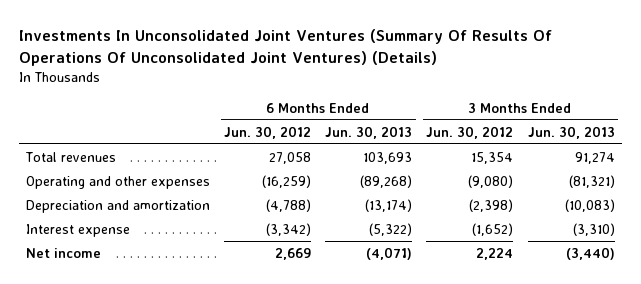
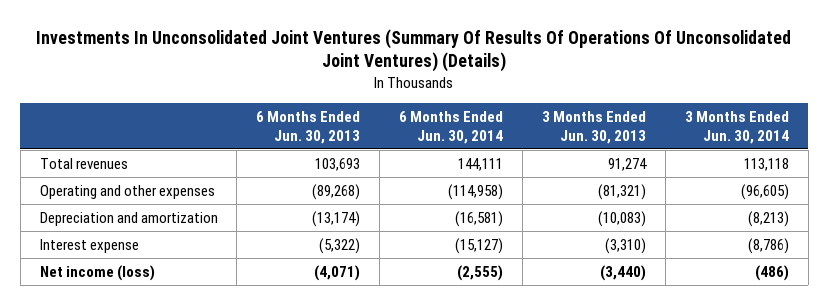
- | 6 Months Ended Jun. 30, 2012 | 6 Months Ended Jun. 30, 2013 | 3 Months Ended Jun. 30, 2012 | 3 Months Ended Jun. 30, 2013
+ | 6 Months Ended Jun. 30, 2013 | 6 Months Ended Jun. 30, 2014 | 3 Months Ended Jun. 30, 2013 | 3 Months Ended Jun. 30, 2014
- Net income | 2,669 | (4,071) | 2,224 | (3,440)
+ Net income (loss) | (4,071) | (2,555) | (3,440) | (486)

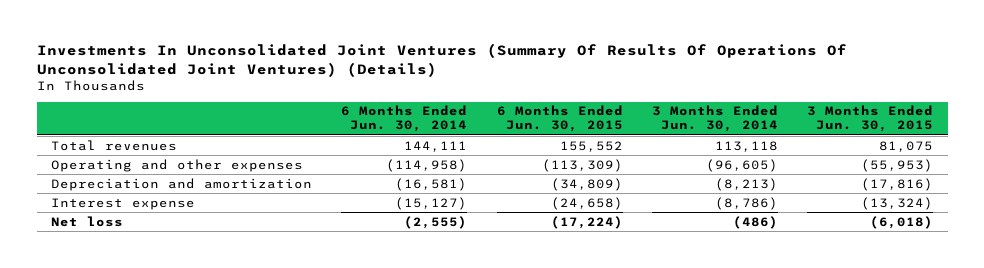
- | 6 Months Ended Jun. 30, 2013 | 6 Months Ended Jun. 30, 2014 | 3 Months Ended Jun. 30, 2013 | 3 Months Ended Jun. 30, 2014
+ | 6 Months Ended Jun. 30, 2014 | 6 Months Ended Jun. 30, 2015 | 3 Months Ended Jun. 30, 2014 | 3 Months Ended Jun. 30, 2015
- Net income (loss) | (4,071) | (2,555) | (3,440) | (486)
+ Net loss | (2,555) | (17,224) | (486) | (6,018)

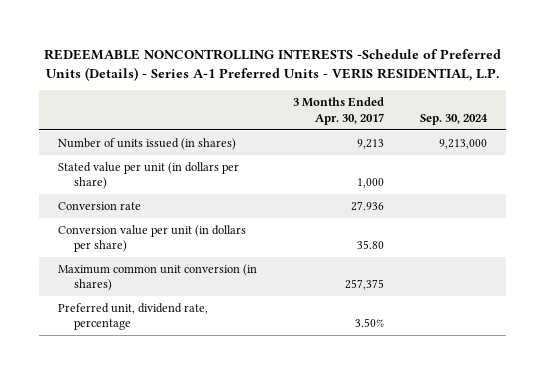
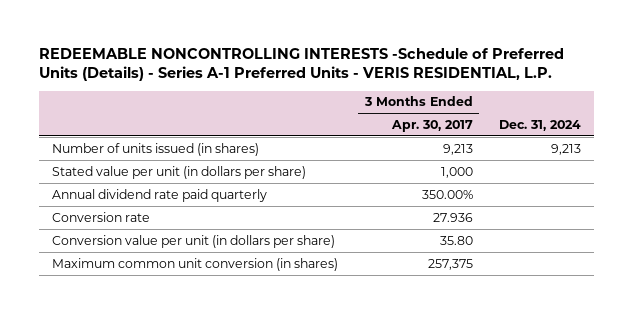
- | 3 Months Ended Apr. 30, 2017 | Sep. 30, 2024
+ | 3 Months Ended Apr. 30, 2017 | Dec. 31, 2024
+ Annual dividend rate paid quarterly | 350.00% |
- Preferred unit, dividend rate, percentage | 3.50% |

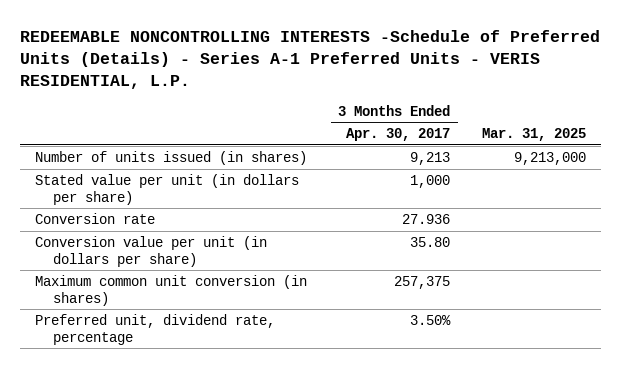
- | 3 Months Ended Apr. 30, 2017 | Dec. 31, 2024
+ | 3 Months Ended Apr. 30, 2017 | Mar. 31, 2025
- Annual dividend rate paid quarterly | 350.00% |
+ Preferred unit, dividend rate, percentage | 3.50% |

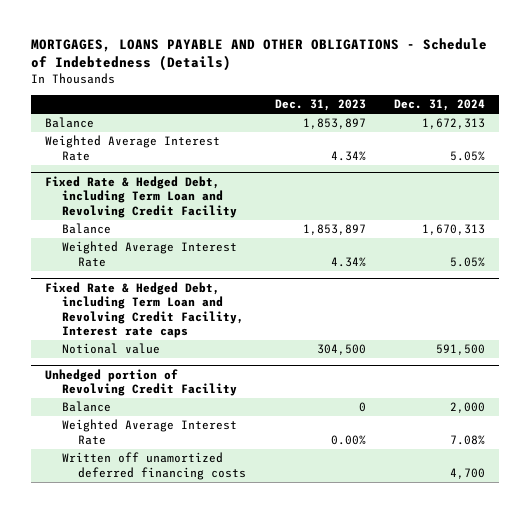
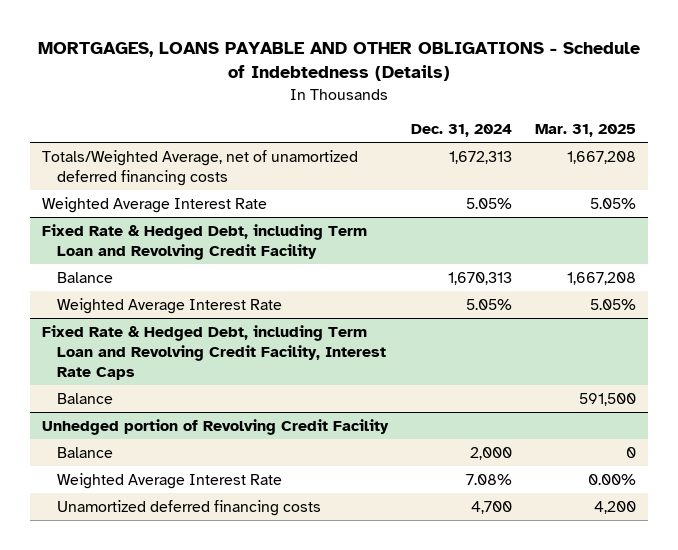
- | Dec. 31, 2023 | Dec. 31, 2024
+ | Dec. 31, 2024 | Mar. 31, 2025
- Balance | 1,853,897 | 1,672,313
+ Totals/Weighted Average, net of unamortized deferred financing costs | 1,672,313 | 1,667,208
- Fixed Rate & Hedged Debt, including Term Loan and Revolving Credit Facility, Interest rate caps
- Notional value | 304,500 | 591,500
+ Fixed Rate & Hedged Debt, including Term Loan and Revolving Credit Facility, Interest Rate Caps
+ Balance | | 591,500
@ Unhedged portion of Revolving Credit Facility
- Written off unamortized deferred financing costs | | 4,700
+ Unamortized deferred financing costs | 4,700 | 4,200

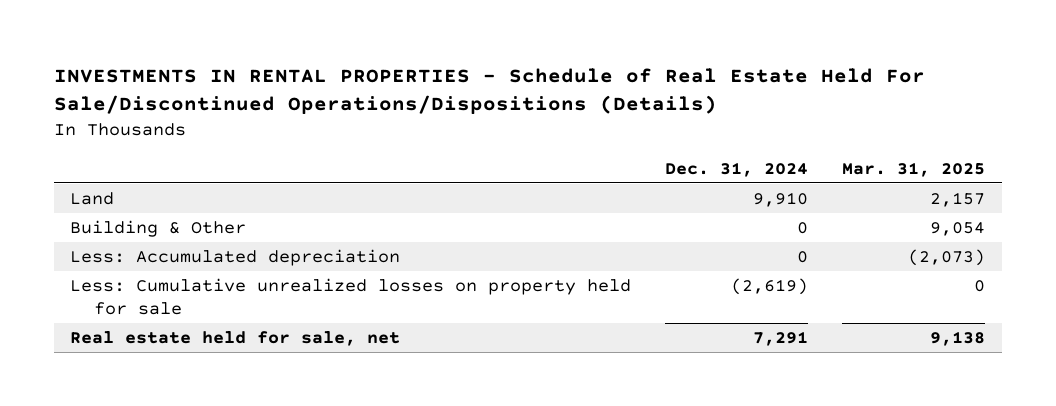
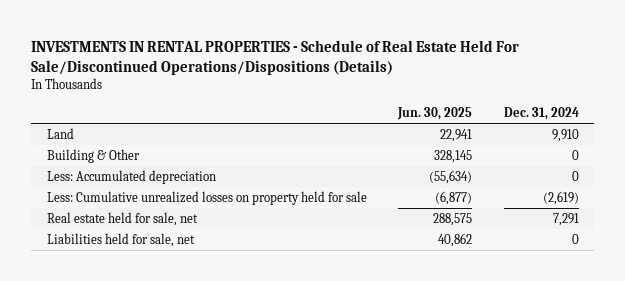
- | Dec. 31, 2024 | Mar. 31, 2025
+ | Jun. 30, 2025 | Dec. 31, 2024
+ Liabilities held for sale, net | 40,862 | 0

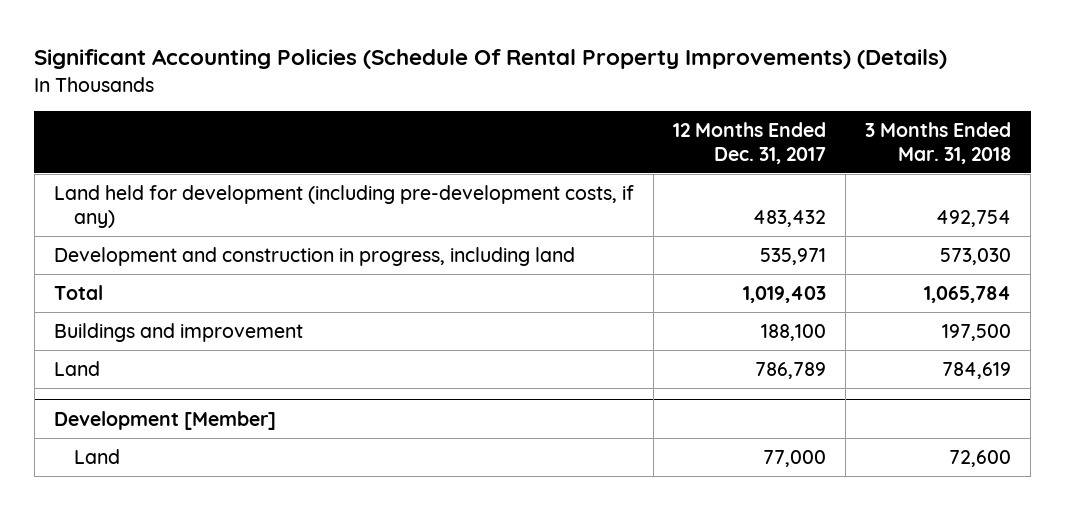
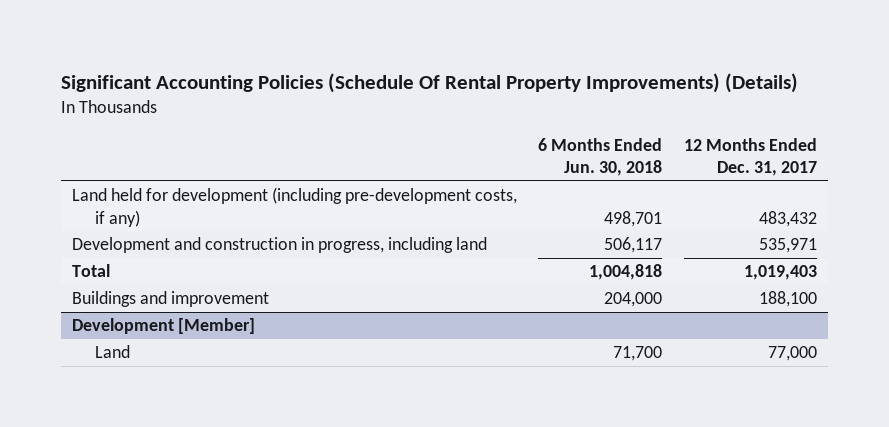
- | 12 Months Ended Dec. 31, 2017 | 3 Months Ended Mar. 31, 2018
+ | 6 Months Ended Jun. 30, 2018 | 12 Months Ended Dec. 31, 2017
- Land | 786,789 | 784,619

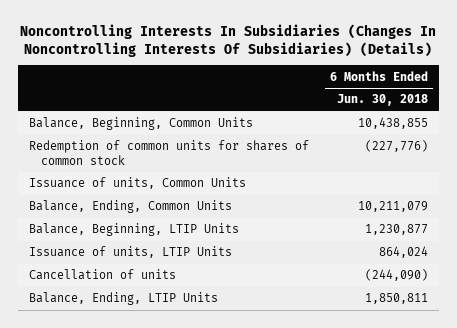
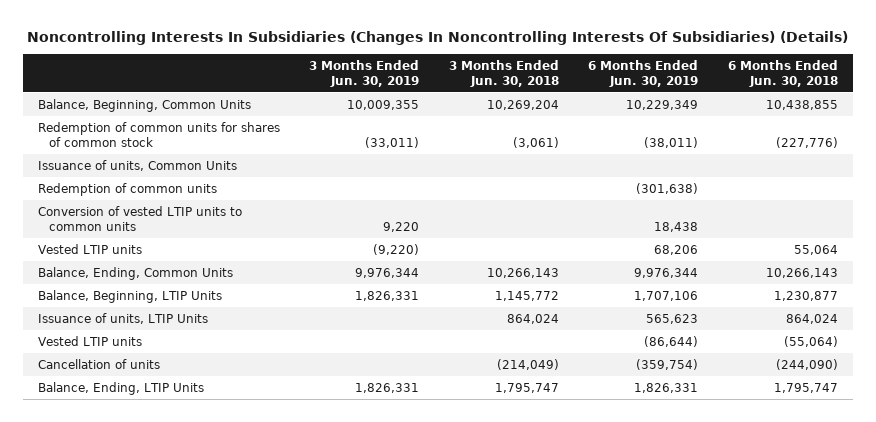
- | 6 Months Ended Jun. 30, 2018
+ | 3 Months Ended Jun. 30, 2019 | 3 Months Ended Jun. 30, 2018 | 6 Months Ended Jun. 30, 2019 | 6 Months Ended Jun. 30, 2018
- Balance, Ending, Common Units | 10,211,079
+ Redemption of common units | | | (301,638) |
+ Conversion of vested LTIP units to common units | 9,220 | | 18,438 |
+ Vested LTIP units | (9,220) | | 68,206 | 55,064
+ Balance, Ending, Common Units | 9,976,344 | 10,266,143 | 9,976,344 | 10,266,143
+ Vested LTIP units | | | (86,644) | (55,064)
- Balance, Ending, LTIP Units | 1,850,811
+ Balance, Ending, LTIP Units | 1,826,331 | 1,795,747 | 1,826,331 | 1,795,747

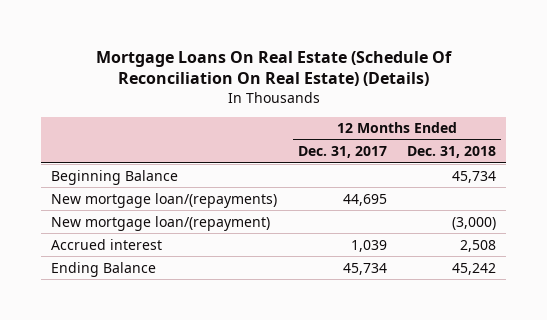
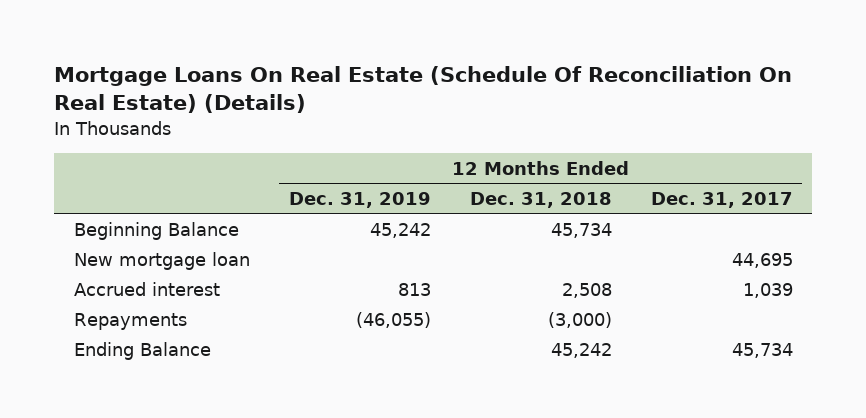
- | 12 Months Ended Dec. 31, 2017 | 12 Months Ended Dec. 31, 2018
+ | 12 Months Ended Dec. 31, 2019 | 12 Months Ended Dec. 31, 2018 | 12 Months Ended Dec. 31, 2017
- New mortgage loan/(repayments) | 44,695 |
- New mortgage loan/(repayment) | | (3,000)
+ New mortgage loan | | | 44,695
+ Repayments | (46,055) | (3,000) |

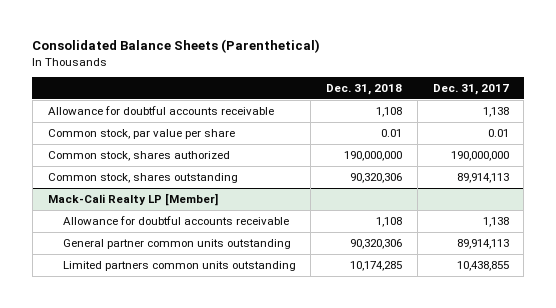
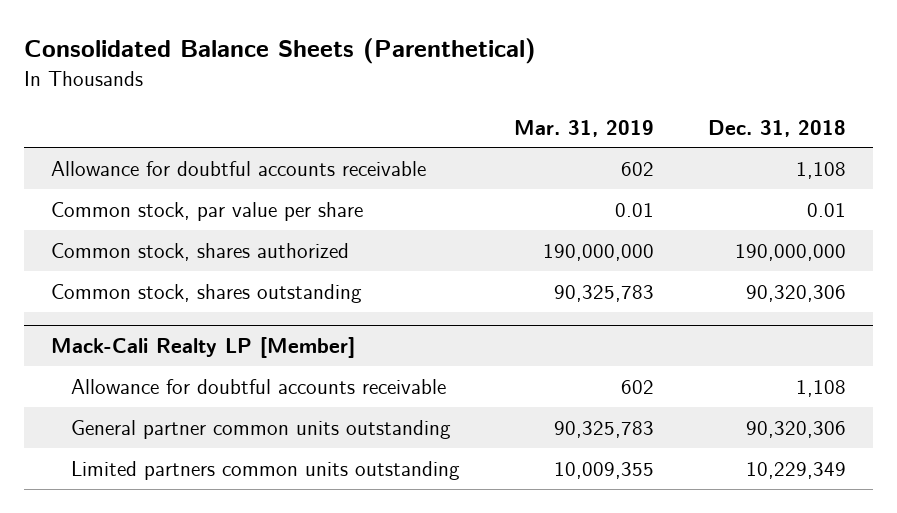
- | Dec. 31, 2018 | Dec. 31, 2017
+ | Mar. 31, 2019 | Dec. 31, 2018
@ Mack-Cali Realty LP [Member]
- Limited partners common units outstanding | 10,174,285 | 10,438,855
+ Limited partners common units outstanding | 10,009,355 | 10,229,349

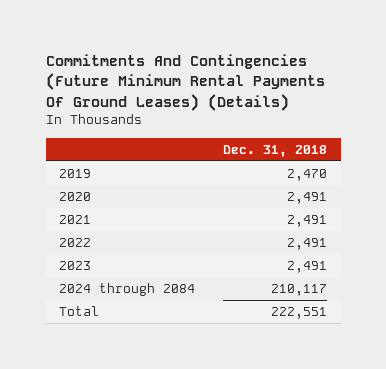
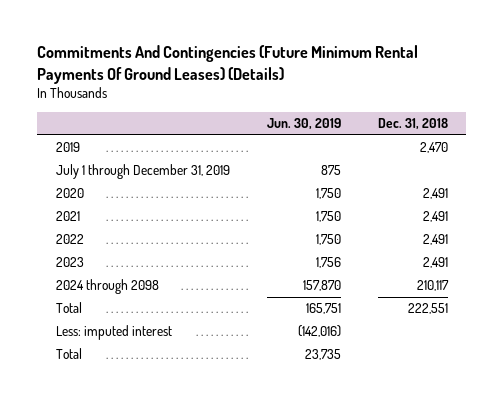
- | Dec. 31, 2018
+ | Jun. 30, 2019 | Dec. 31, 2018
+ July 1 through December 31, 2019 | 875 |
- 2024 through 2084 | 210,117
+ 2024 through 2098 | 157,870 | 210,117
+ Less: imputed interest | (142,016) |
+ Total | 23,735 |

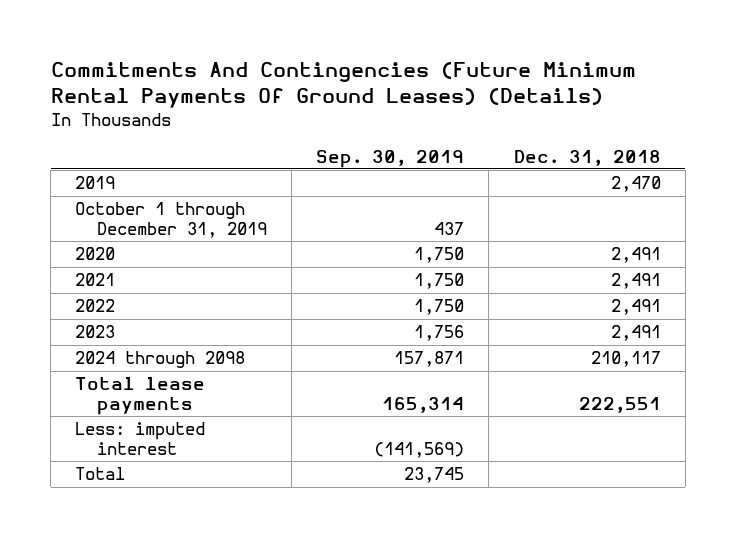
- | Jun. 30, 2019 | Dec. 31, 2018
+ | Sep. 30, 2019 | Dec. 31, 2018
- July 1 through December 31, 2019 | 875 |
+ October 1 through December 31, 2019 | 437 |
- Total | 165,751 | 222,551
+ Total lease payments | 165,314 | 222,551

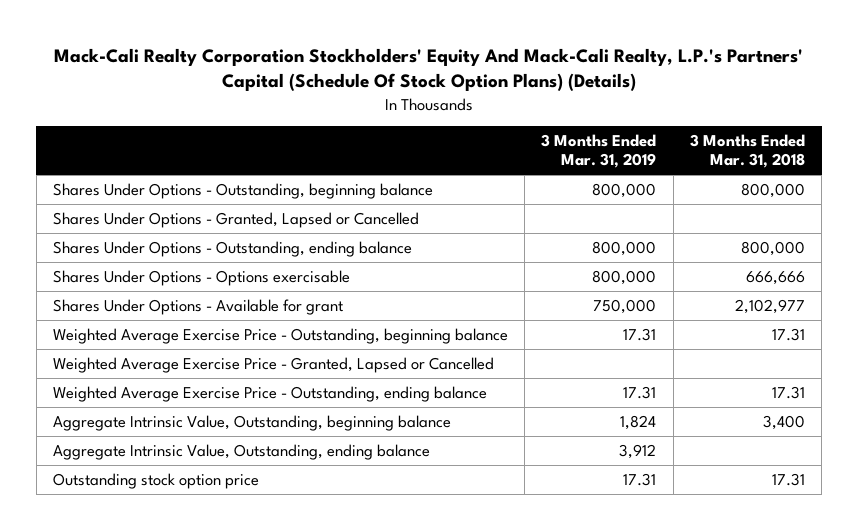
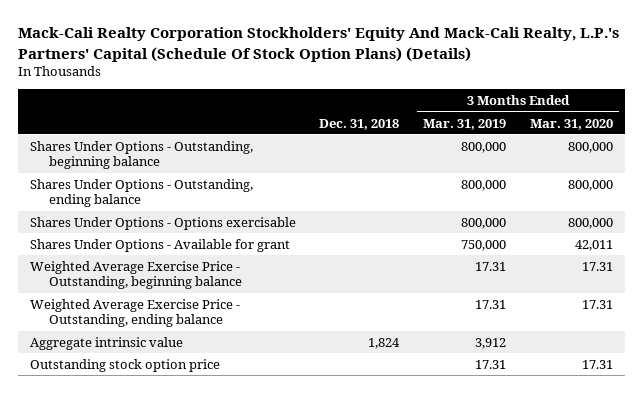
- | 3 Months Ended Mar. 31, 2019 | 3 Months Ended Mar. 31, 2018
+ | Dec. 31, 2018 | 3 Months Ended Mar. 31, 2019 | 3 Months Ended Mar. 31, 2020
- Shares Under Options - Granted, Lapsed or Cancelled
- Weighted Average Exercise Price - Granted, Lapsed or Cancelled
- Aggregate Intrinsic Value, Outstanding, beginning balance | 1,824 | 3,400
- Aggregate Intrinsic Value, Outstanding, ending balance | 3,912 |
+ Aggregate intrinsic value | 1,824 | 3,912 |

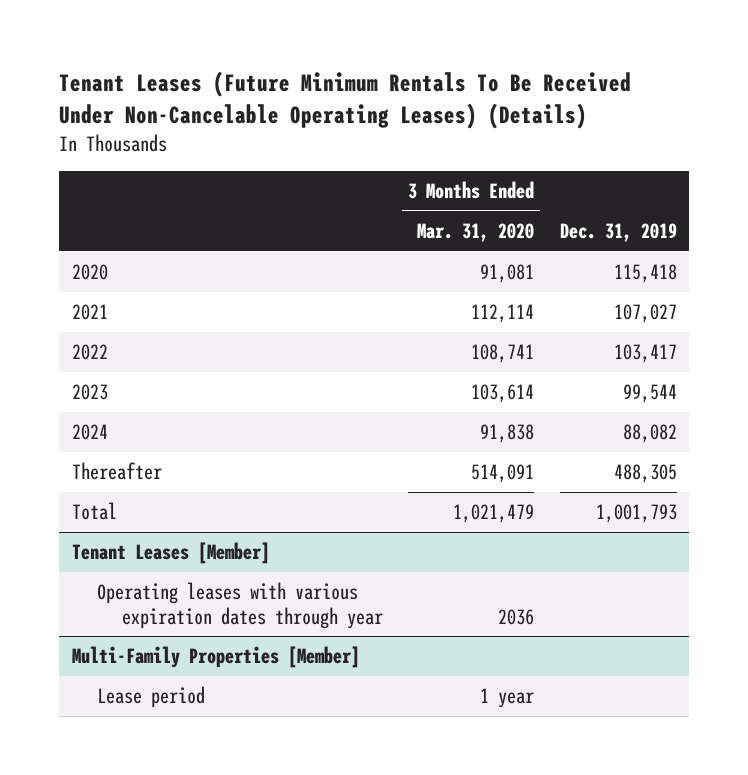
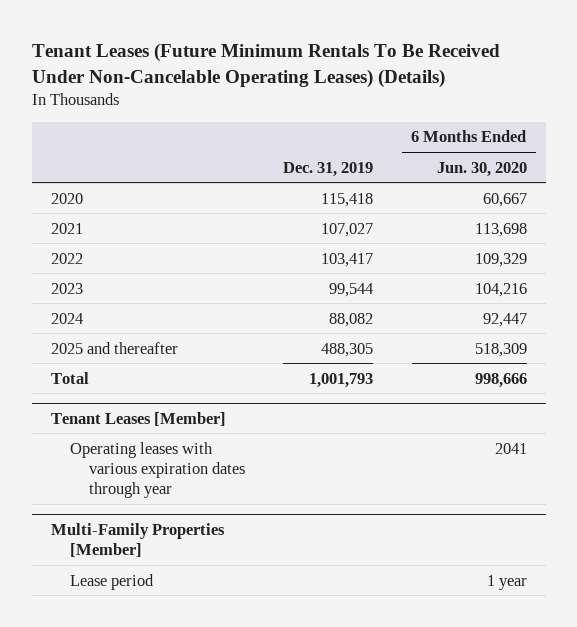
- | 3 Months Ended Mar. 31, 2020 | Dec. 31, 2019
+ | Dec. 31, 2019 | 6 Months Ended Jun. 30, 2020
- Thereafter | 514,091 | 488,305
+ 2025 and thereafter | 488,305 | 518,309

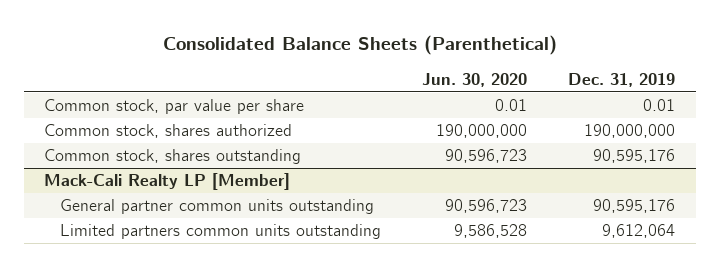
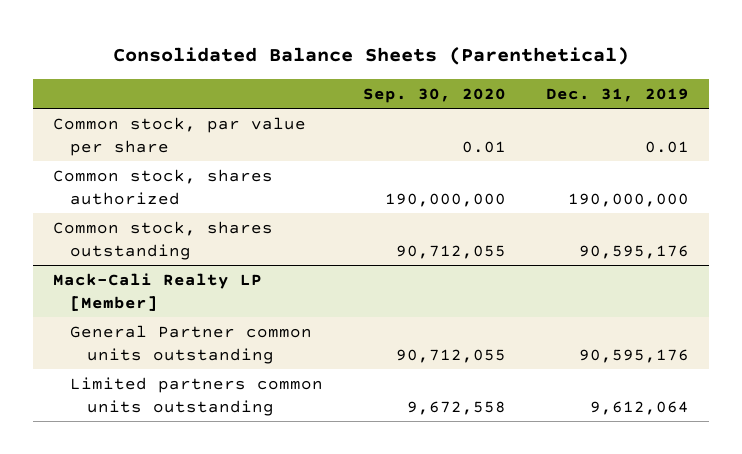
- | Jun. 30, 2020 | Dec. 31, 2019
+ | Sep. 30, 2020 | Dec. 31, 2019
@ Mack-Cali Realty LP [Member]
- General partner common units outstanding | 90,596,723 | 90,595,176
+ General Partner common units outstanding | 90,712,055 | 90,595,176

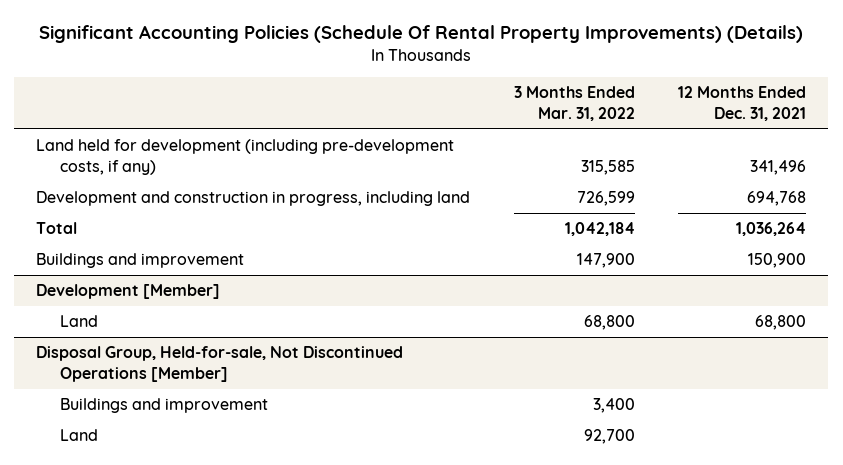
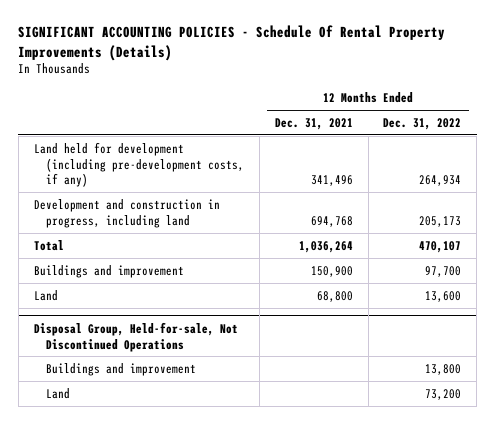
- Significant Accounting Policies (Schedule Of Rental Property Improvements) (Details)
+ SIGNIFICANT ACCOUNTING POLICIES - Schedule Of Rental Property Improvements (Details)
- | 3 Months Ended Mar. 31, 2022 | 12 Months Ended Dec. 31, 2021
+ | 12 Months Ended Dec. 31, 2021 | 12 Months Ended Dec. 31, 2022
- Development [Member]
- Disposal Group, Held-for-sale, Not Discontinued Operations [Member]
+ Disposal Group, Held-for-sale, Not Discontinued Operations

